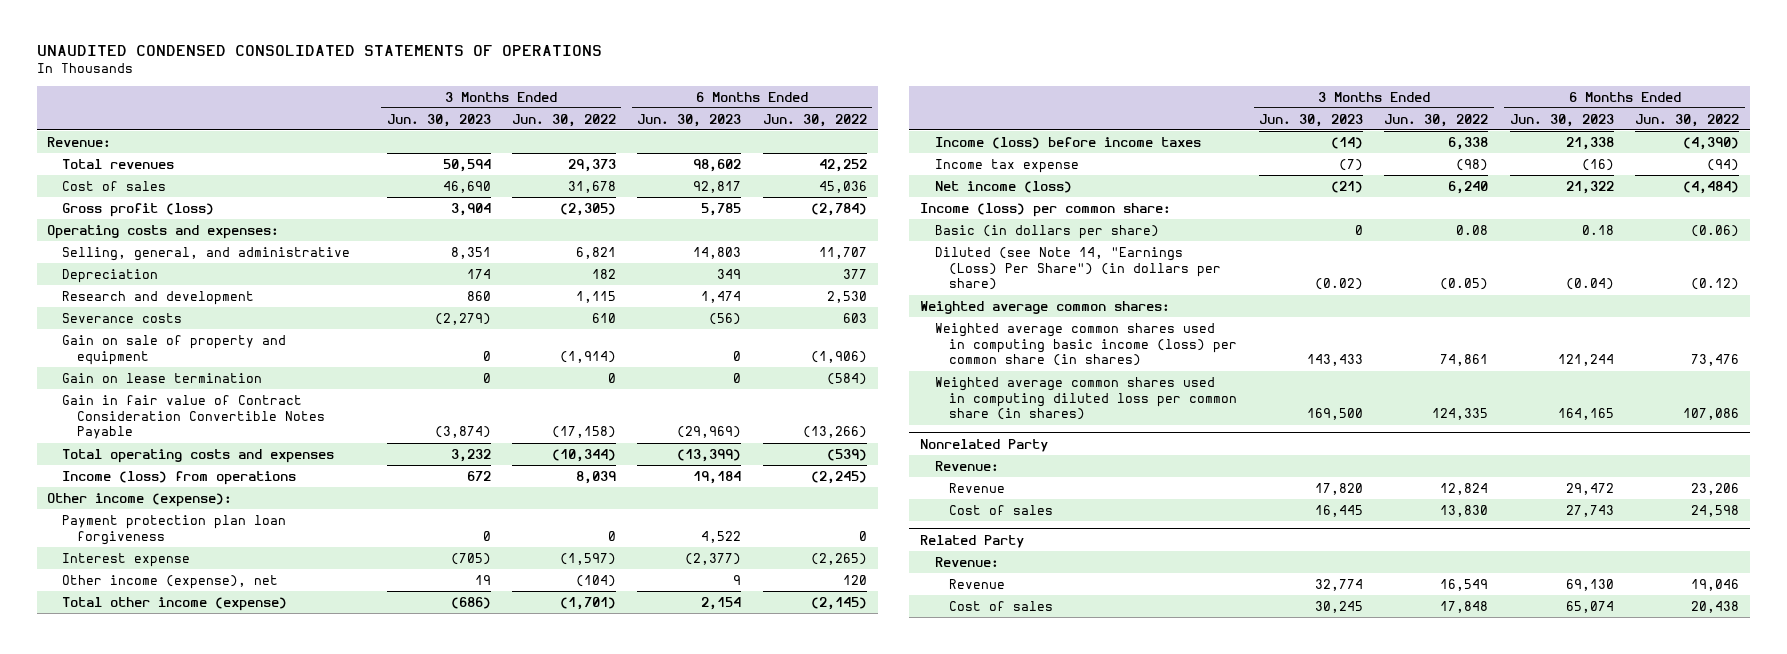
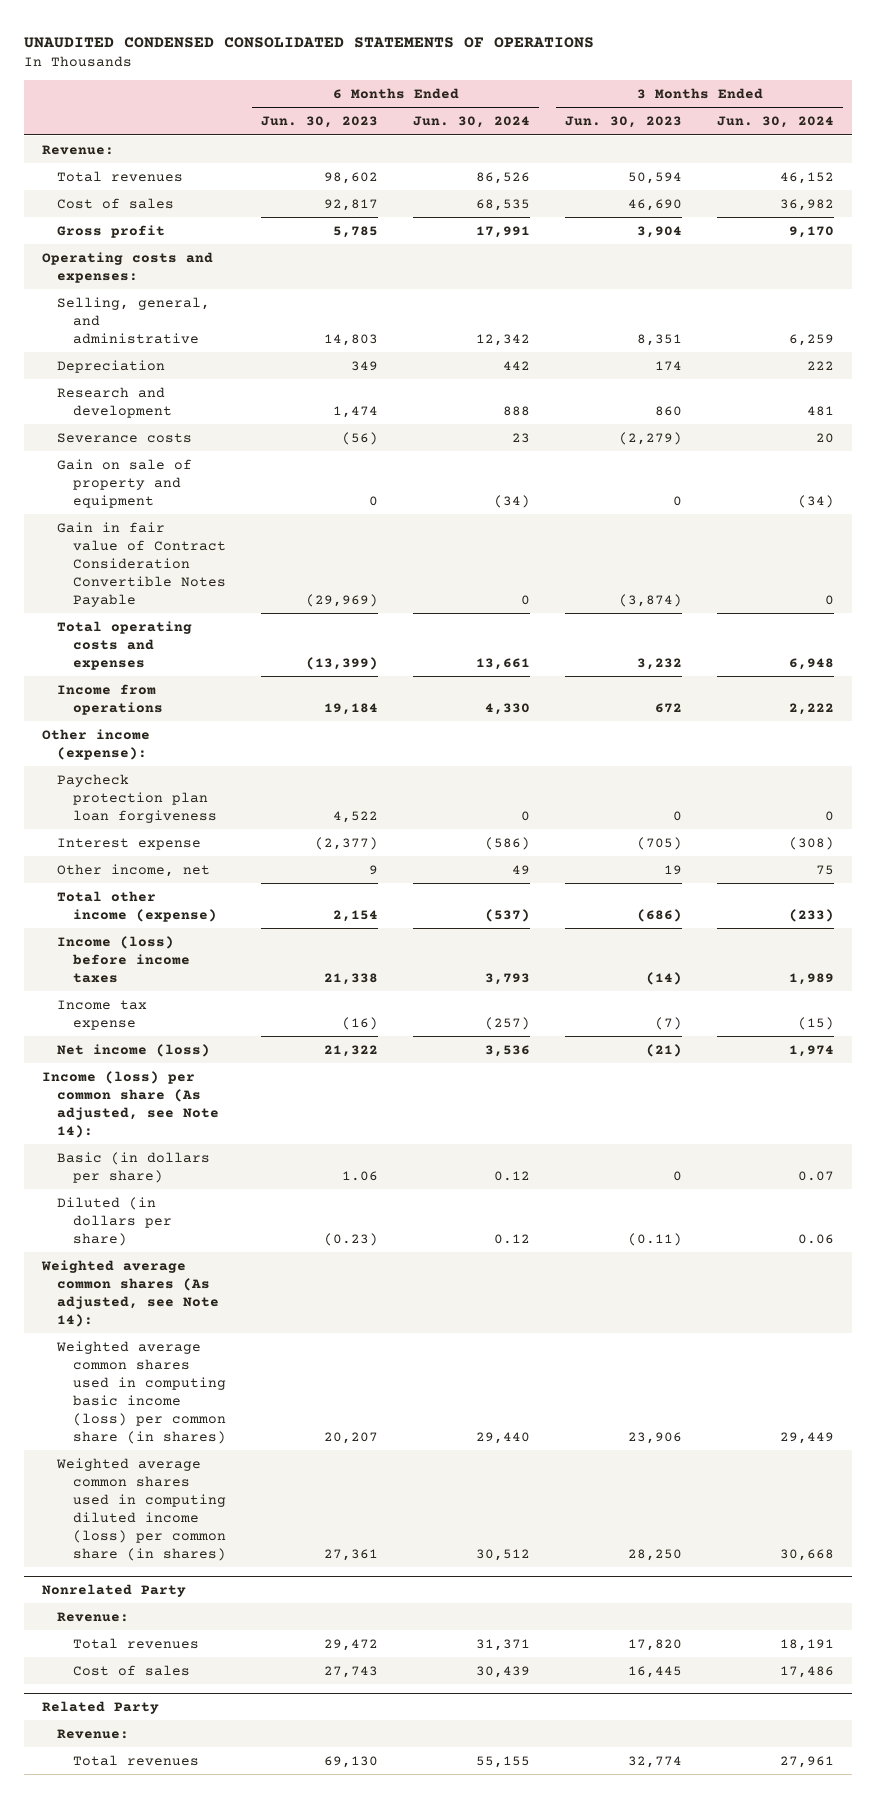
- | 3 Months Ended Jun. 30, 2023 | 3 Months Ended Jun. 30, 2022 | 6 Months Ended Jun. 30, 2023 | 6 Months Ended Jun. 30, 2022
+ | 6 Months Ended Jun. 30, 2023 | 6 Months Ended Jun. 30, 2024 | 3 Months Ended Jun. 30, 2023 | 3 Months Ended Jun. 30, 2024
- Gross profit (loss) | 3,904 | (2,305) | 5,785 | (2,784)
+ Gross profit | 5,785 | 17,991 | 3,904 | 9,170
- Gain on lease termination | 0 | 0 | 0 | (584)
- Income (loss) from operations | 672 | 8,039 | 19,184 | (2,245)
+ Income from operations | 19,184 | 4,330 | 672 | 2,222
- Payment protection plan loan forgiveness | 0 | 0 | 4,522 | 0
+ Paycheck protection plan loan forgiveness | 4,522 | 0 | 0 | 0
- Other income (expense), net | 19 | (104) | 9 | 120
+ Other income, net | 9 | 49 | 19 | 75
- Income (loss) per common share:
- Basic (in dollars per share) | 0 | 0.08 | 0.18 | (0.06)
- Diluted (see Note 14, "Earnings (Loss) Per Share") (in dollars per share) | (0.02) | (0.05) | (0.04) | (0.12)
- Weighted average common shares:
- Weighted average common shares used in computing basic income (loss) per common share (in shares) | 143,433 | 74,861 | 121,244 | 73,476
- Weighted average common shares used in computing diluted loss per common share (in shares) | 169,500 | 124,335 | 164,165 | 107,086
+ Income (loss) per common share (As adjusted, see Note 14):
+ Basic (in dollars per share) | 1.06 | 0.12 | 0 | 0.07
+ Diluted (in dollars per share) | (0.23) | 0.12 | (0.11) | 0.06
+ Weighted average common shares (As adjusted, see Note 14):
+ Weighted average common shares used in computing basic income (loss) per common share (in shares) | 20,207 | 29,440 | 23,906 | 29,449
+ Weighted average common shares used in computing diluted income (loss) per common share (in shares) | 27,361 | 30,512 | 28,250 | 30,668
@ Nonrelated Party
- Revenue | 17,820 | 12,824 | 29,472 | 23,206
+ Total revenues | 29,472 | 31,371 | 17,820 | 18,191
@ Related Party
- Revenue | 32,774 | 16,549 | 69,130 | 19,046
- Cost of sales | 30,245 | 17,848 | 65,074 | 20,438
+ Total revenues | 69,130 | 55,155 | 32,774 | 27,961

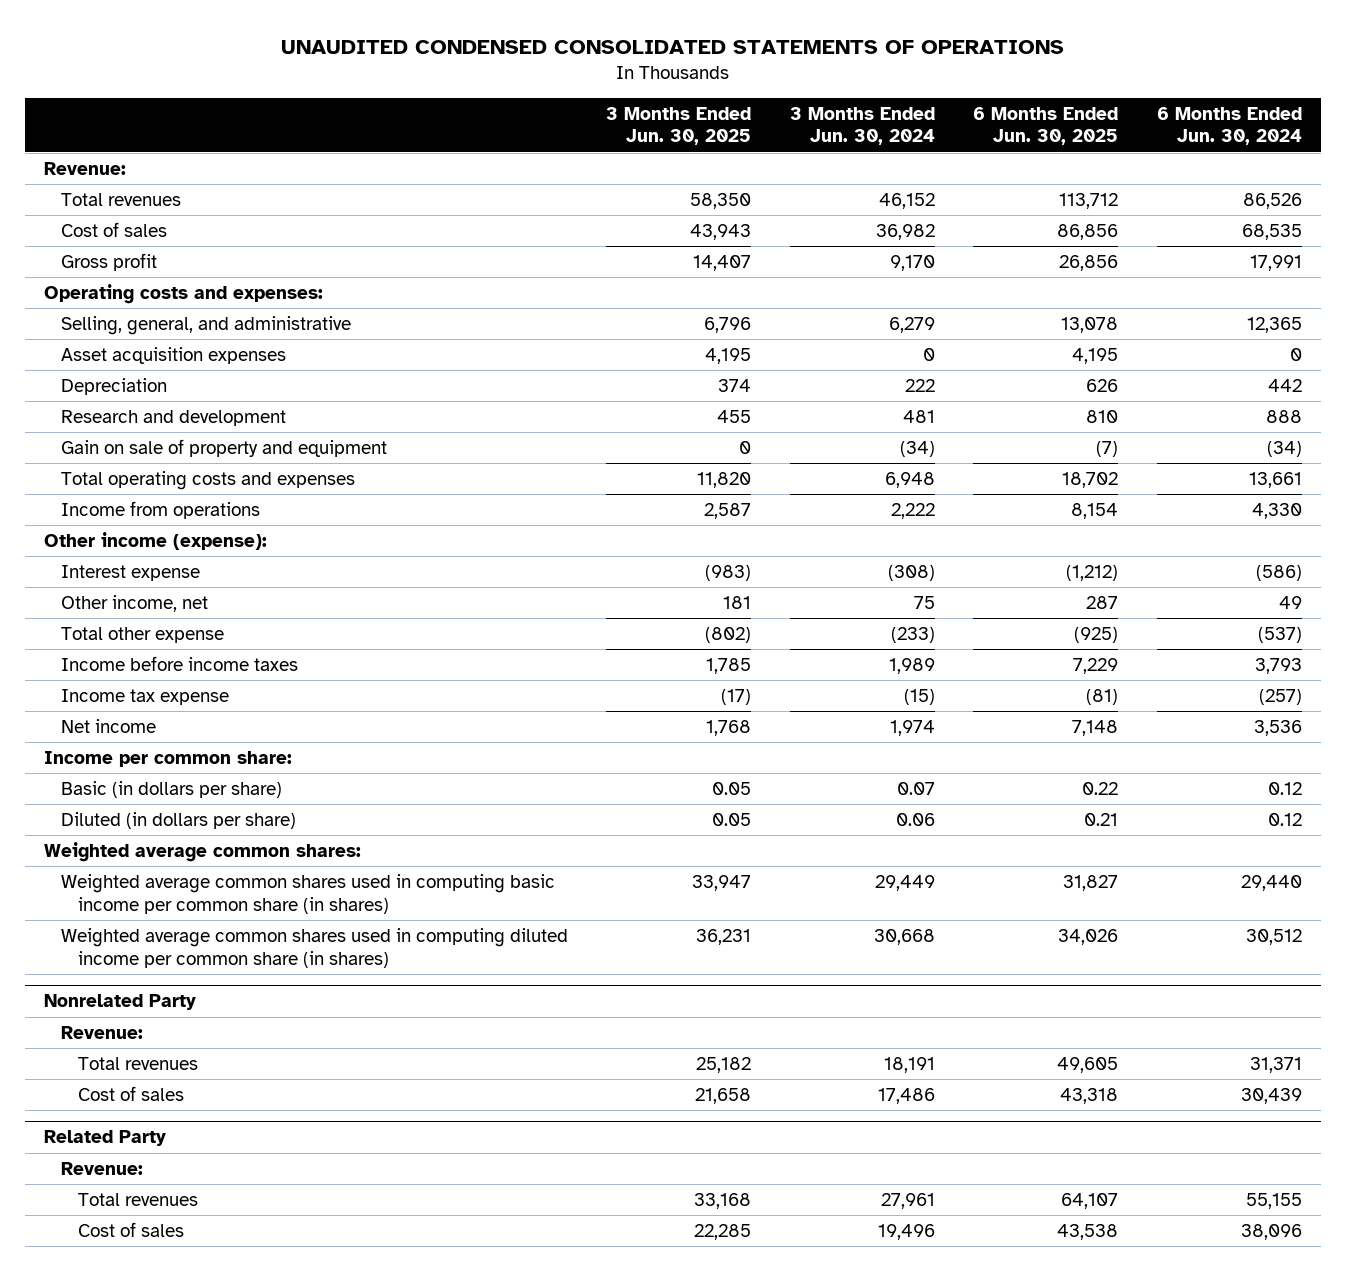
- | 6 Months Ended Jun. 30, 2023 | 6 Months Ended Jun. 30, 2024 | 3 Months Ended Jun. 30, 2023 | 3 Months Ended Jun. 30, 2024
+ | 3 Months Ended Jun. 30, 2025 | 3 Months Ended Jun. 30, 2024 | 6 Months Ended Jun. 30, 2025 | 6 Months Ended Jun. 30, 2024
- Selling, general, and administrative | 14,803 | 12,342 | 8,351 | 6,259
+ Selling, general, and administrative | 6,796 | 6,279 | 13,078 | 12,365
+ Asset acquisition expenses | 4,195 | 0 | 4,195 | 0
- Severance costs | (56) | 23 | (2,279) | 20
- Gain in fair value of Contract Consideration Convertible Notes Payable | (29,969) | 0 | (3,874) | 0
- Paycheck protection plan loan forgiveness | 4,522 | 0 | 0 | 0
- Total other income (expense) | 2,154 | (537) | (686) | (233)
- Income (loss) before income taxes | 21,338 | 3,793 | (14) | 1,989
+ Total other expense | (802) | (233) | (925) | (537)
+ Income before income taxes | 1,785 | 1,989 | 7,229 | 3,793
- Net income (loss) | 21,322 | 3,536 | (21) | 1,974
- Income (loss) per common share (As adjusted, see Note 14):
+ Net income | 1,768 | 1,974 | 7,148 | 3,536
+ Income per common share:
- Weighted average common shares (As adjusted, see Note 14):
- Weighted average common shares used in computing basic income (loss) per common share (in shares) | 20,207 | 29,440 | 23,906 | 29,449
- Weighted average common shares used in computing diluted income (loss) per common share (in shares) | 27,361 | 30,512 | 28,250 | 30,668
+ Weighted average common shares:
+ Weighted average common shares used in computing basic income per common share (in shares) | 33,947 | 29,449 | 31,827 | 29,440
+ Weighted average common shares used in computing diluted income per common share (in shares) | 36,231 | 30,668 | 34,026 | 30,512
@ Related Party
+ Cost of sales | 22,285 | 19,496 | 43,538 | 38,096

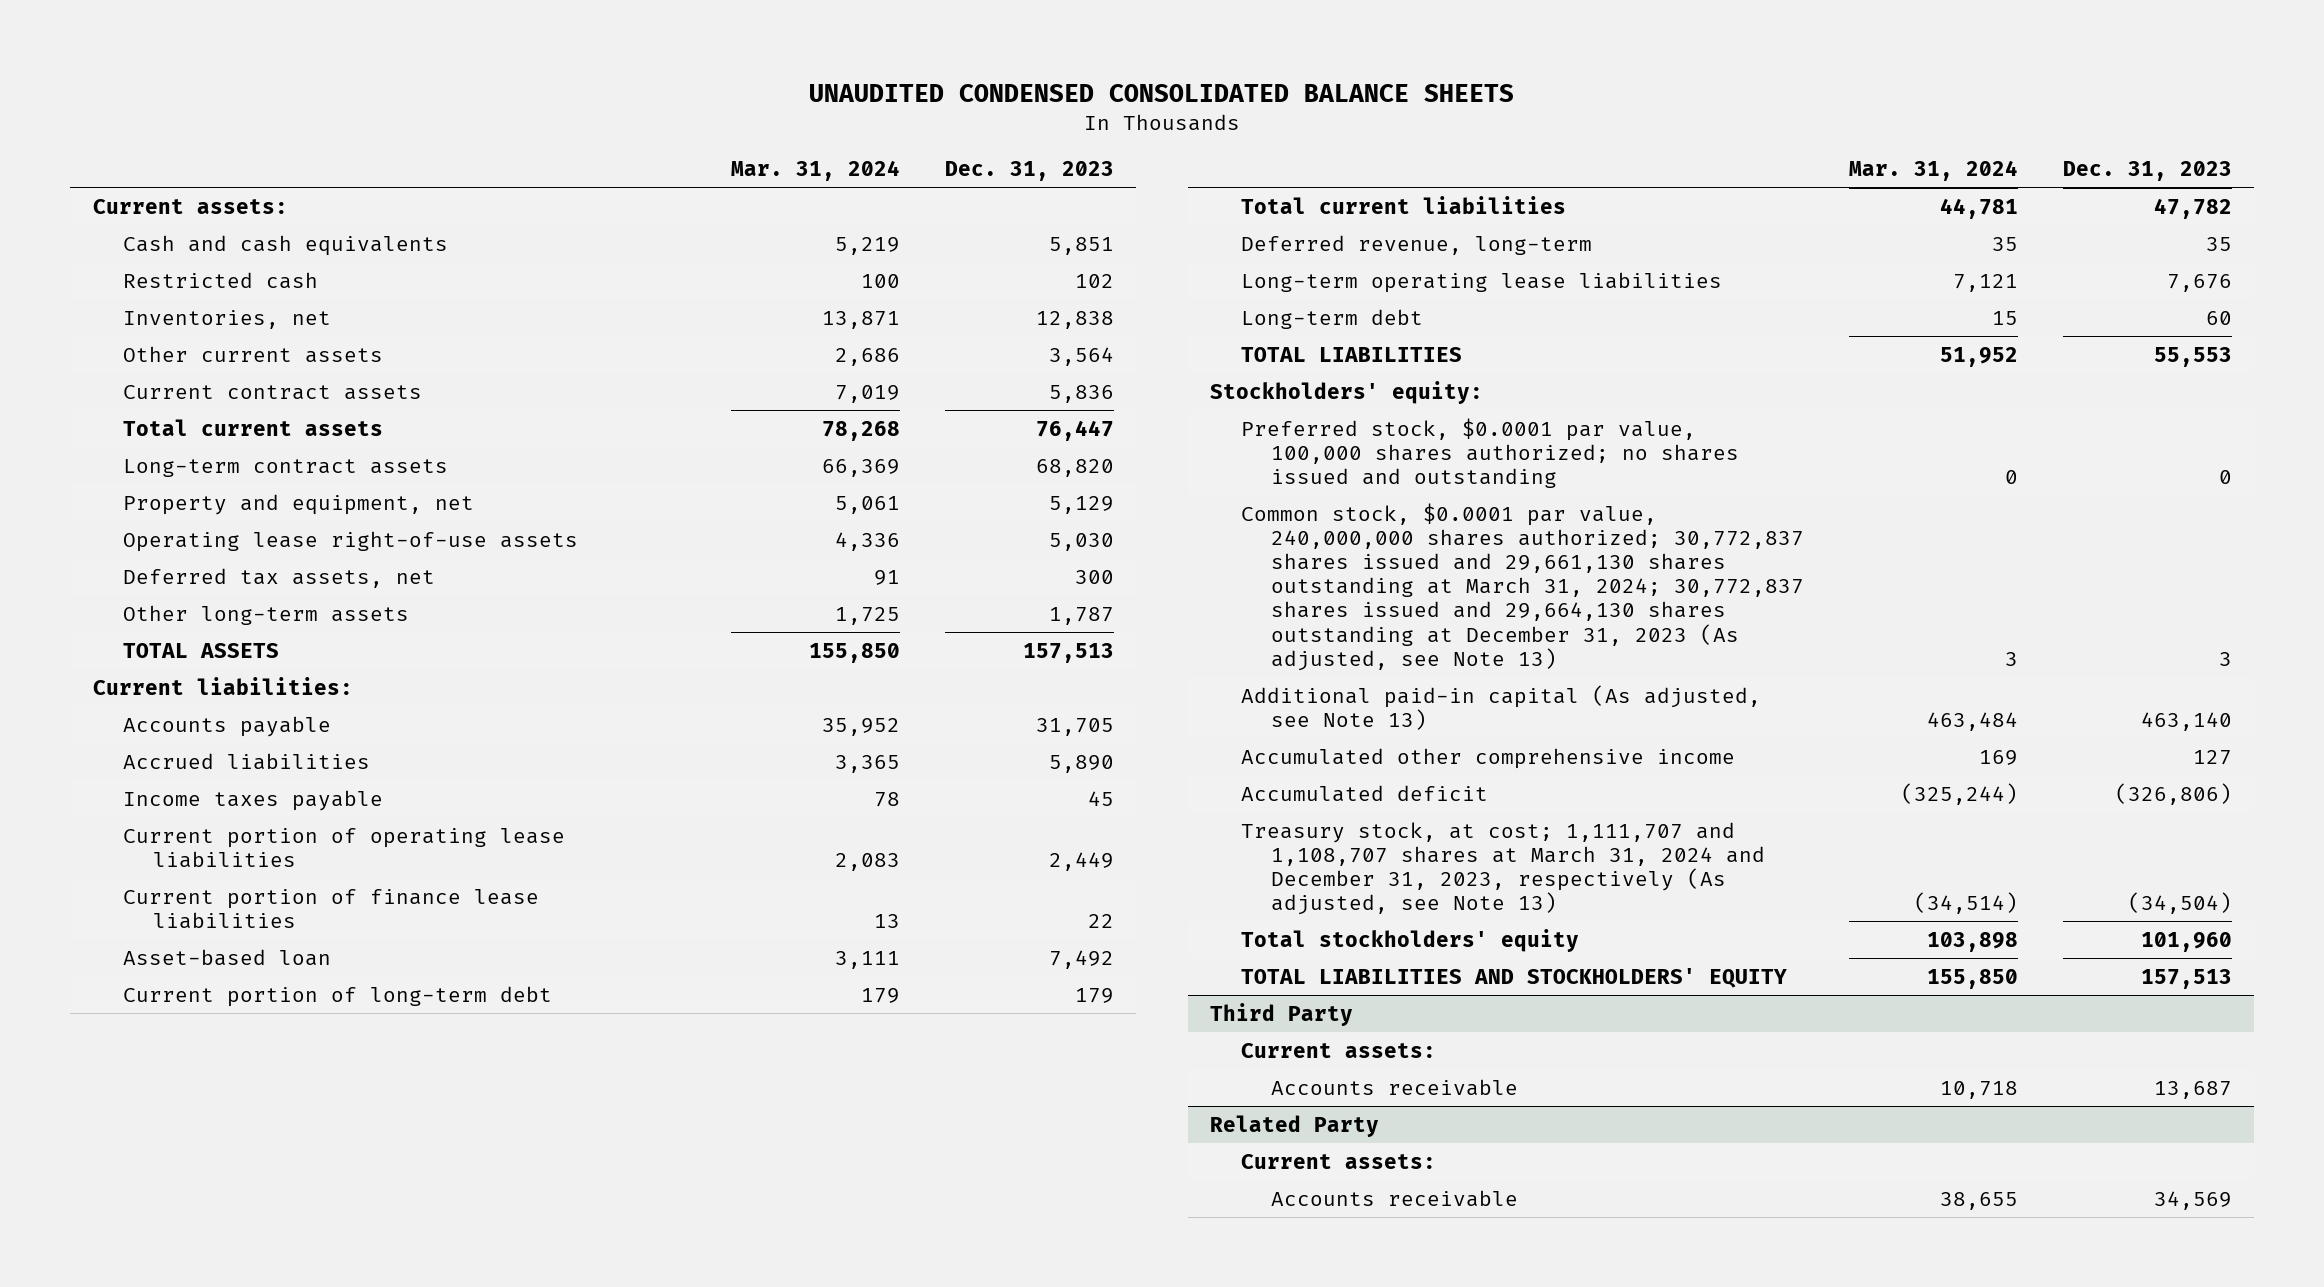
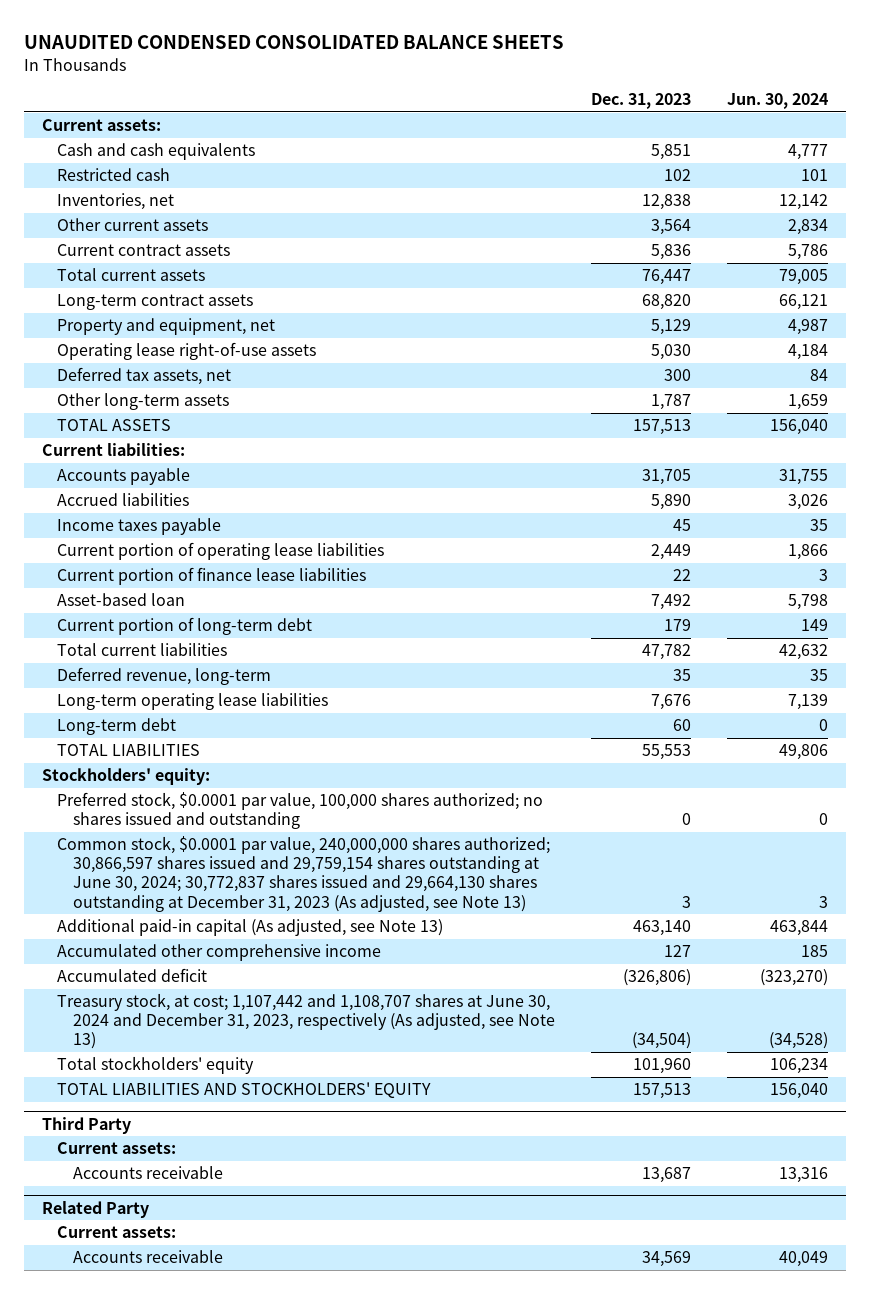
- | Mar. 31, 2024 | Dec. 31, 2023
+ | Dec. 31, 2023 | Jun. 30, 2024
- Common stock, $0.0001 par value, 240,000,000 shares authorized; 30,772,837 shares issued and 29,661,130 shares outstanding at March 31, 2024; 30,772,837 shares issued and 29,664,130 shares outstanding at December 31, 2023 (As adjusted, see Note 13) | 3 | 3
+ Common stock, $0.0001 par value, 240,000,000 shares authorized; 30,866,597 shares issued and 29,759,154 shares outstanding at June 30, 2024; 30,772,837 shares issued and 29,664,130 shares outstanding at December 31, 2023 (As adjusted, see Note 13) | 3 | 3
- Treasury stock, at cost; 1,111,707 and 1,108,707 shares at March 31, 2024 and December 31, 2023, respectively (As adjusted, see Note 13) | (34,514) | (34,504)
+ Treasury stock, at cost; 1,107,442 and 1,108,707 shares at June 30, 2024 and December 31, 2023, respectively (As adjusted, see Note 13) | (34,504) | (34,528)

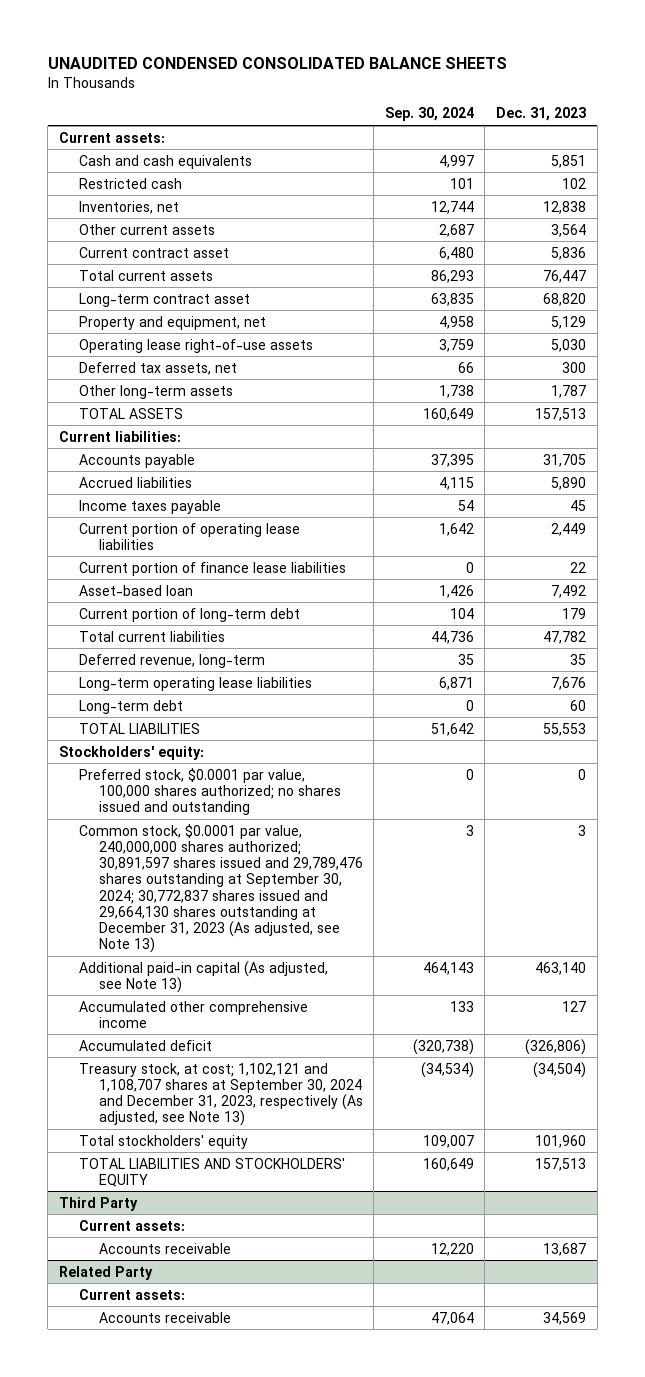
- | Dec. 31, 2023 | Jun. 30, 2024
+ | Sep. 30, 2024 | Dec. 31, 2023
- Current contract assets | 5,836 | 5,786
+ Current contract asset | 6,480 | 5,836
- Long-term contract assets | 68,820 | 66,121
+ Long-term contract asset | 63,835 | 68,820
- Common stock, $0.0001 par value, 240,000,000 shares authorized; 30,866,597 shares issued and 29,759,154 shares outstanding at June 30, 2024; 30,772,837 shares issued and 29,664,130 shares outstanding at December 31, 2023 (As adjusted, see Note 13) | 3 | 3
+ Common stock, $0.0001 par value, 240,000,000 shares authorized; 30,891,597 shares issued and 29,789,476 shares outstanding at September 30, 2024; 30,772,837 shares issued and 29,664,130 shares outstanding at December 31, 2023 (As adjusted, see Note 13) | 3 | 3
- Treasury stock, at cost; 1,107,442 and 1,108,707 shares at June 30, 2024 and December 31, 2023, respectively (As adjusted, see Note 13) | (34,504) | (34,528)
+ Treasury stock, at cost; 1,102,121 and 1,108,707 shares at September 30, 2024 and December 31, 2023, respectively (As adjusted, see Note 13) | (34,534) | (34,504)

